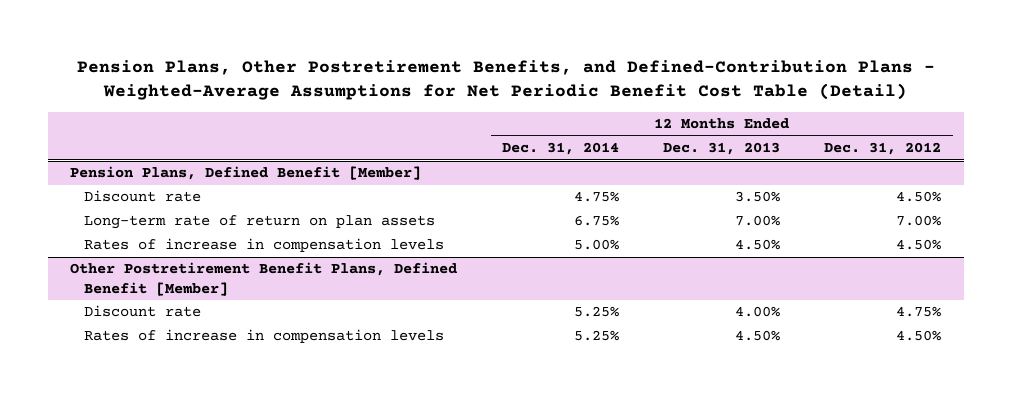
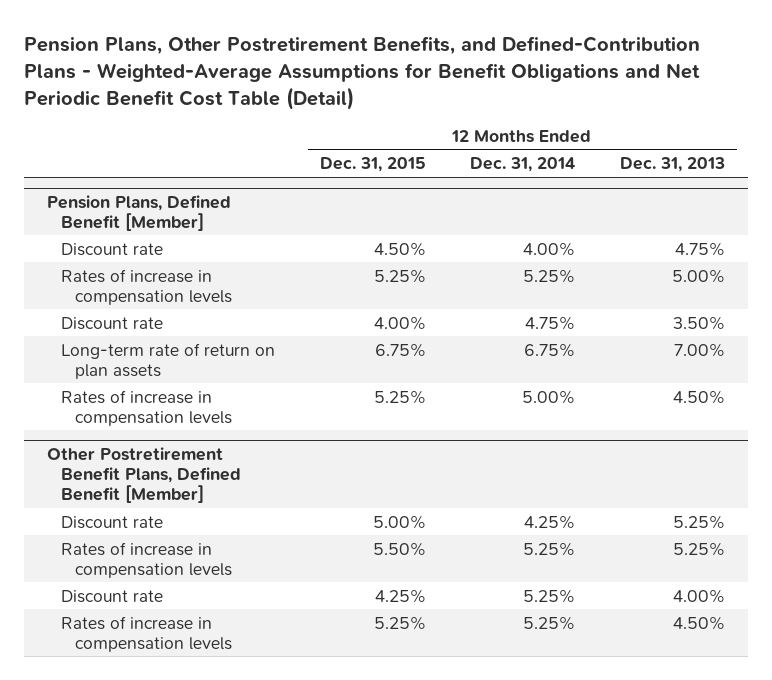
- Pension Plans, Other Postretirement Benefits, and Defined-Contribution Plans - Weighted-Average Assumptions for Net Periodic Benefit Cost Table (Detail)
+ Pension Plans, Other Postretirement Benefits, and Defined-Contribution Plans - Weighted-Average Assumptions for Benefit Obligations and Net Periodic Benefit Cost Table (Detail)
- | 12 Months Ended Dec. 31, 2014 | 12 Months Ended Dec. 31, 2013 | 12 Months Ended Dec. 31, 2012
+ | 12 Months Ended Dec. 31, 2015 | 12 Months Ended Dec. 31, 2014 | 12 Months Ended Dec. 31, 2013
@ Pension Plans, Defined Benefit [Member]
+ Discount rate | 4.50% | 4.00% | 4.75%
+ Rates of increase in compensation levels | 5.25% | 5.25% | 5.00%
@ Other Postretirement Benefit Plans, Defined Benefit [Member]
+ Discount rate | 5.00% | 4.25% | 5.25%
+ Rates of increase in compensation levels | 5.50% | 5.25% | 5.25%

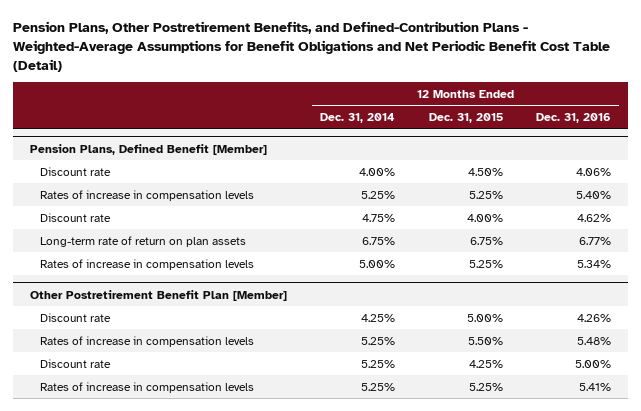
- | 12 Months Ended Dec. 31, 2015 | 12 Months Ended Dec. 31, 2014 | 12 Months Ended Dec. 31, 2013
+ | 12 Months Ended Dec. 31, 2014 | 12 Months Ended Dec. 31, 2015 | 12 Months Ended Dec. 31, 2016
- Other Postretirement Benefit Plans, Defined Benefit [Member]
+ Other Postretirement Benefit Plan [Member]

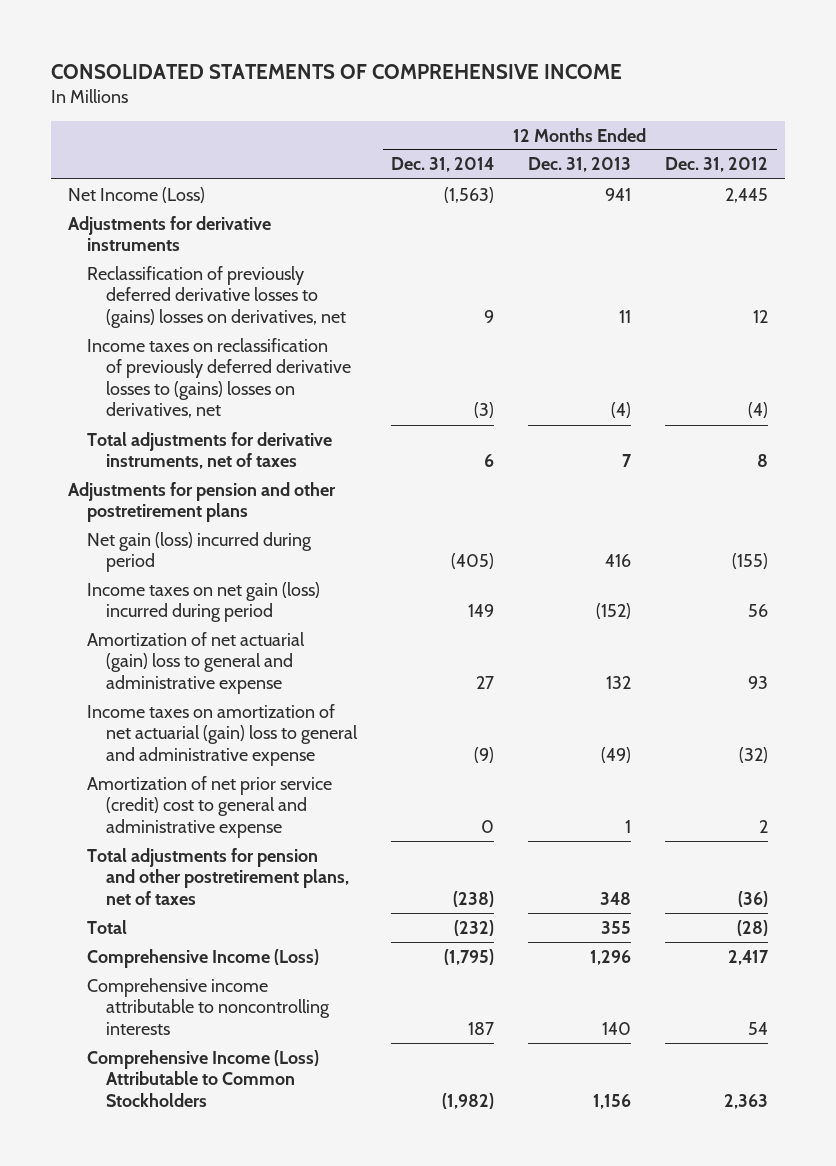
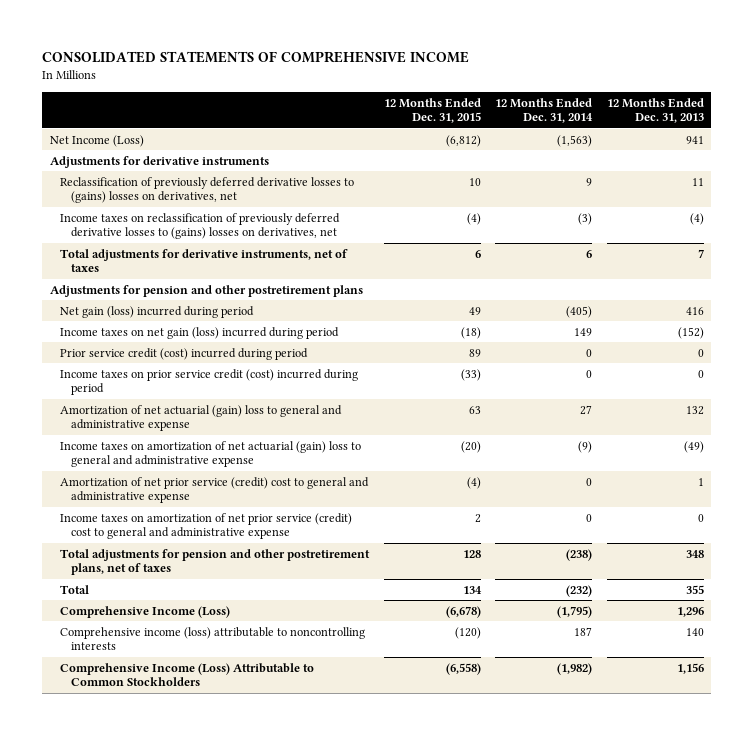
- | 12 Months Ended Dec. 31, 2014 | 12 Months Ended Dec. 31, 2013 | 12 Months Ended Dec. 31, 2012
+ | 12 Months Ended Dec. 31, 2015 | 12 Months Ended Dec. 31, 2014 | 12 Months Ended Dec. 31, 2013
+ Prior service credit (cost) incurred during period | 89 | 0 | 0
+ Income taxes on prior service credit (cost) incurred during period | (33) | 0 | 0
+ Income taxes on amortization of net prior service (credit) cost to general and administrative expense | 2 | 0 | 0
- Comprehensive income attributable to noncontrolling interests | 187 | 140 | 54
+ Comprehensive income (loss) attributable to noncontrolling interests | (120) | 187 | 140

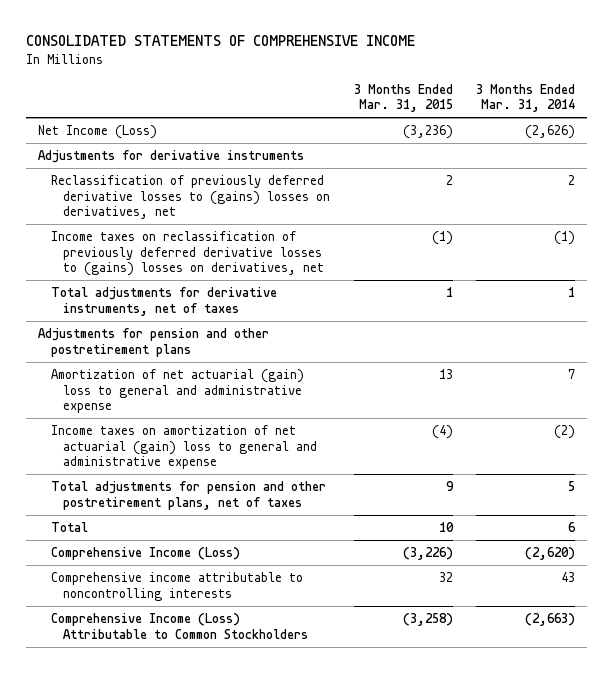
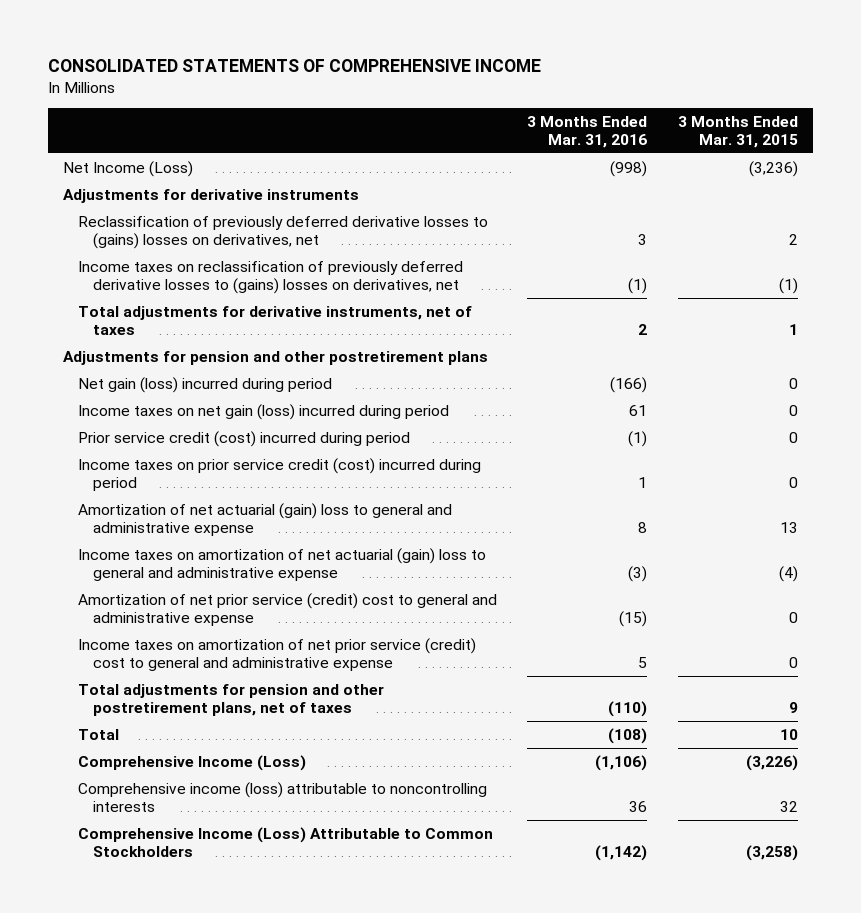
- | 3 Months Ended Mar. 31, 2015 | 3 Months Ended Mar. 31, 2014
+ | 3 Months Ended Mar. 31, 2016 | 3 Months Ended Mar. 31, 2015
+ Net gain (loss) incurred during period | (166) | 0
+ Income taxes on net gain (loss) incurred during period | 61 | 0
+ Prior service credit (cost) incurred during period | (1) | 0
+ Income taxes on prior service credit (cost) incurred during period | 1 | 0
+ Amortization of net prior service (credit) cost to general and administrative expense | (15) | 0
+ Income taxes on amortization of net prior service (credit) cost to general and administrative expense | 5 | 0
- Comprehensive income attributable to noncontrolling interests | 32 | 43
+ Comprehensive income (loss) attributable to noncontrolling interests | 36 | 32

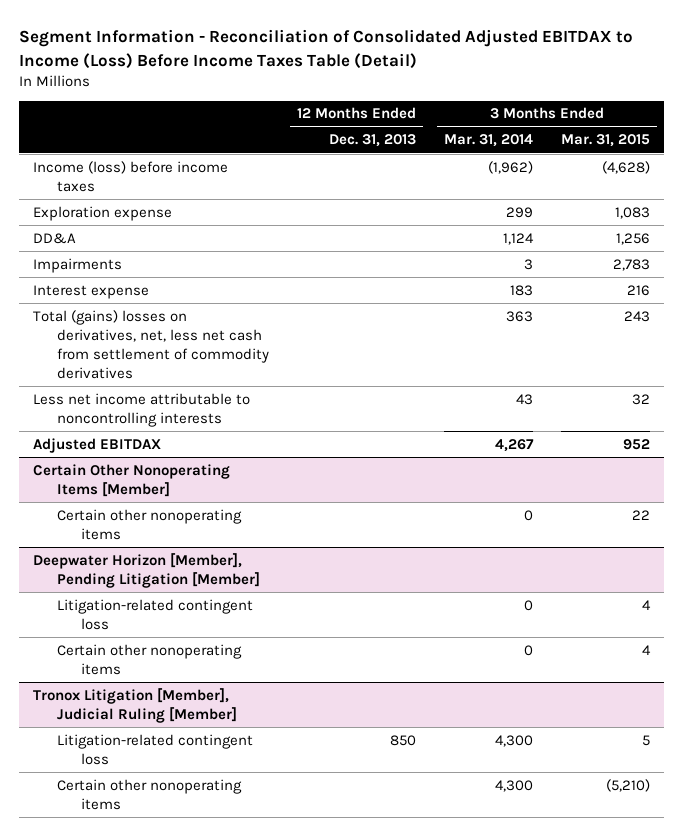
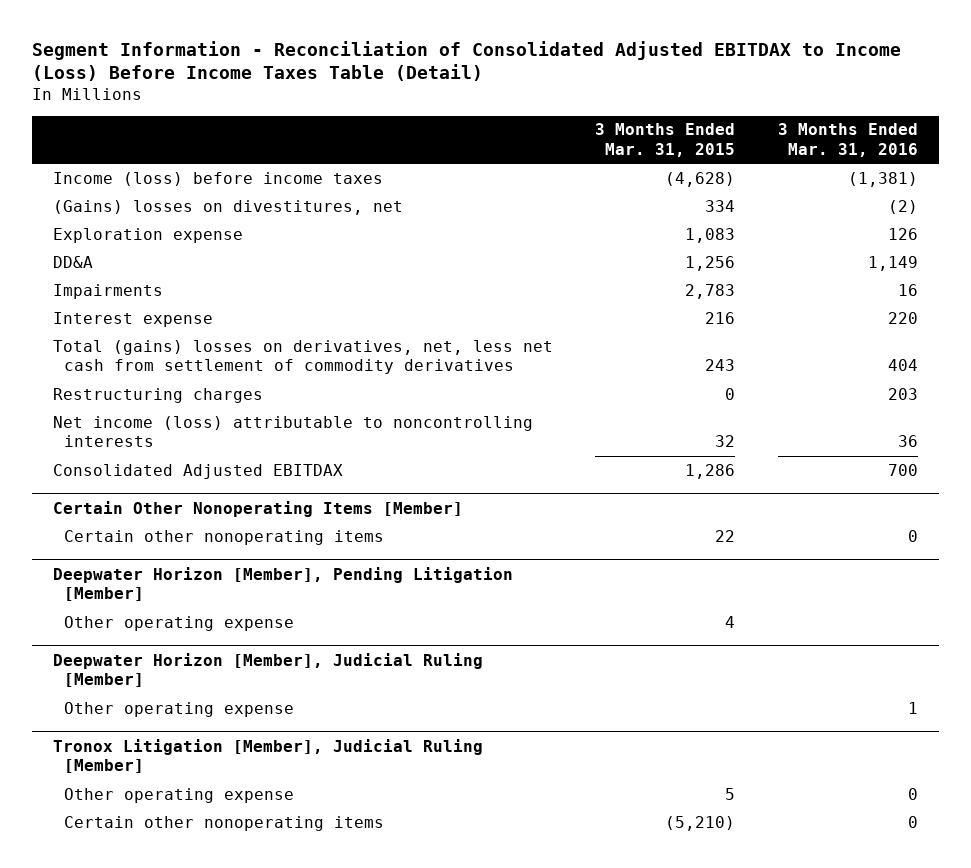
- | 12 Months Ended Dec. 31, 2013 | 3 Months Ended Mar. 31, 2014 | 3 Months Ended Mar. 31, 2015
+ | 3 Months Ended Mar. 31, 2015 | 3 Months Ended Mar. 31, 2016
+ (Gains) losses on divestitures, net | 334 | (2)
- Less net income attributable to noncontrolling interests | | 43 | 32
- Adjusted EBITDAX | | 4,267 | 952
+ Restructuring charges | 0 | 203
+ Net income (loss) attributable to noncontrolling interests | 32 | 36
+ Consolidated Adjusted EBITDAX | 1,286 | 700
@ Deepwater Horizon [Member], Pending Litigation [Member]
- Litigation-related contingent loss | | 0 | 4
- Certain other nonoperating items | | 0 | 4
+ Other operating expense | 4 |
+ Deepwater Horizon [Member], Judicial Ruling [Member]
+ Other operating expense | | 1
@ Tronox Litigation [Member], Judicial Ruling [Member]
- Litigation-related contingent loss | 850 | 4,300 | 5
+ Other operating expense | 5 | 0

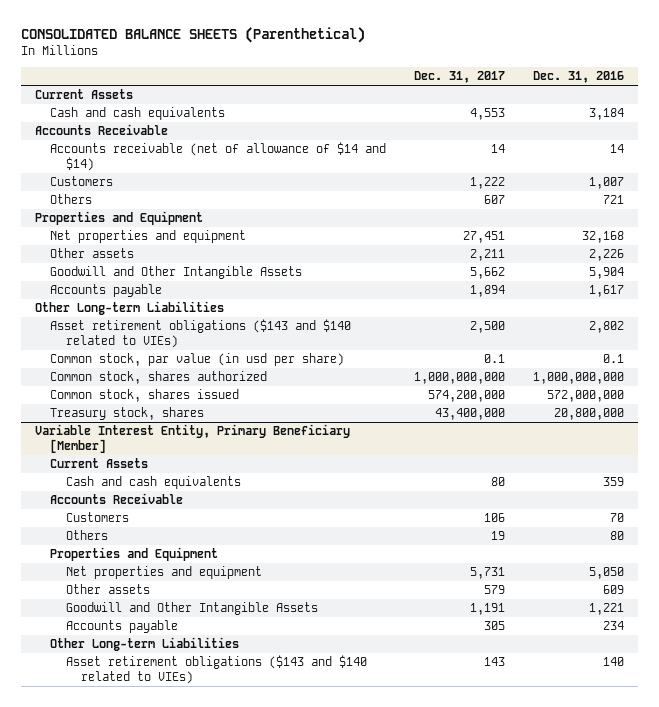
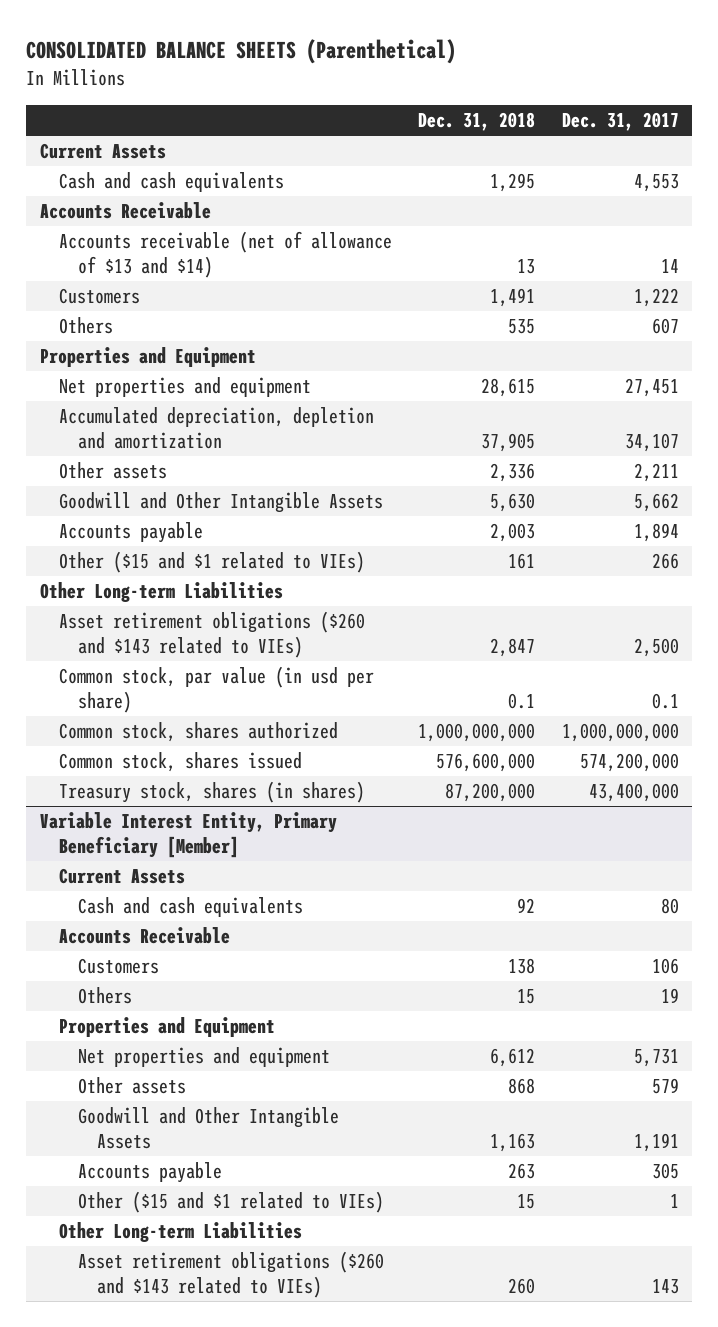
- | Dec. 31, 2017 | Dec. 31, 2016
+ | Dec. 31, 2018 | Dec. 31, 2017
- Accounts receivable (net of allowance of $14 and $14) | 14 | 14
+ Accounts receivable (net of allowance of $13 and $14) | 13 | 14
+ Accumulated depreciation, depletion and amortization | 37,905 | 34,107
+ Other ($15 and $1 related to VIEs) | 161 | 266
- Asset retirement obligations ($143 and $140 related to VIEs) | 2,500 | 2,802
+ Asset retirement obligations ($260 and $143 related to VIEs) | 2,847 | 2,500
- Treasury stock, shares | 43,400,000 | 20,800,000
+ Treasury stock, shares (in shares) | 87,200,000 | 43,400,000
@ Variable Interest Entity, Primary Beneficiary [Member]
+ Other ($15 and $1 related to VIEs) | 15 | 1
- Asset retirement obligations ($143 and $140 related to VIEs) | 143 | 140
+ Asset retirement obligations ($260 and $143 related to VIEs) | 260 | 143

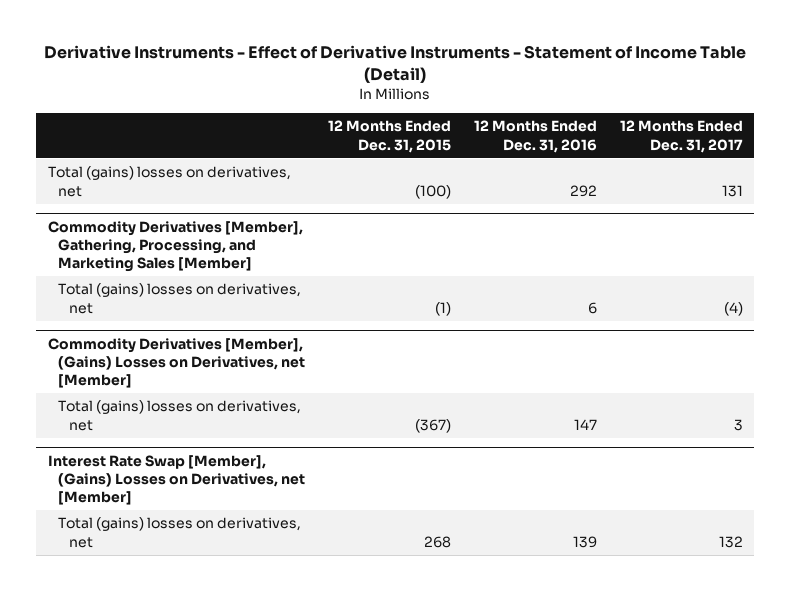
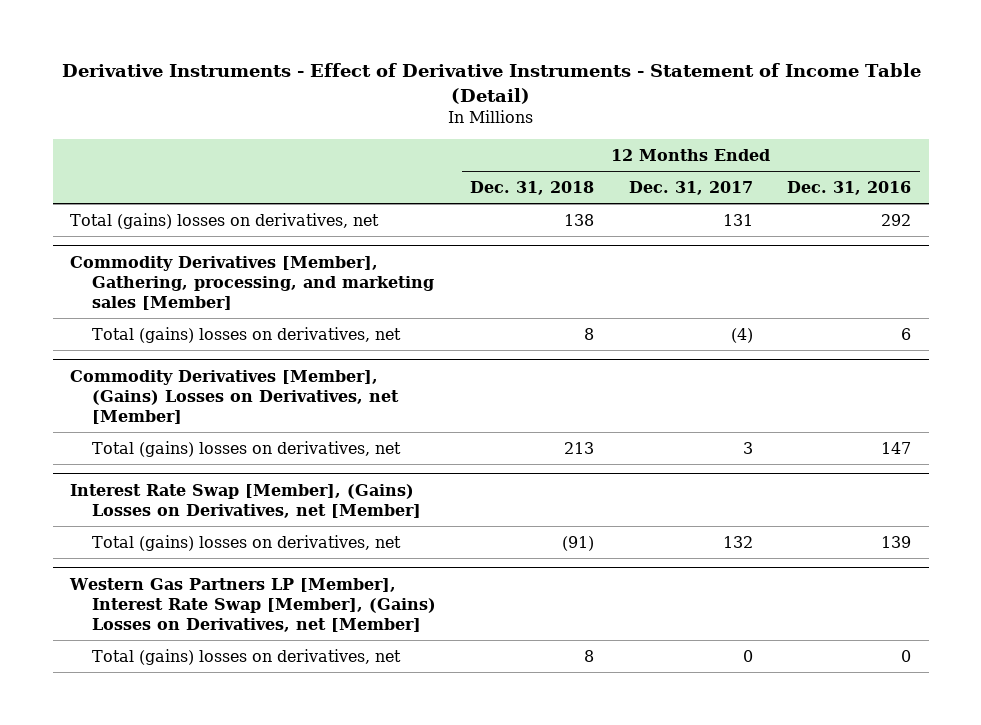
- | 12 Months Ended Dec. 31, 2015 | 12 Months Ended Dec. 31, 2016 | 12 Months Ended Dec. 31, 2017
+ | 12 Months Ended Dec. 31, 2018 | 12 Months Ended Dec. 31, 2017 | 12 Months Ended Dec. 31, 2016
- Commodity Derivatives [Member], Gathering, Processing, and Marketing Sales [Member]
+ Commodity Derivatives [Member], Gathering, processing, and marketing sales [Member]
+ Western Gas Partners LP [Member], Interest Rate Swap [Member], (Gains) Losses on Derivatives, net [Member]
+ Total (gains) losses on derivatives, net | 8 | 0 | 0

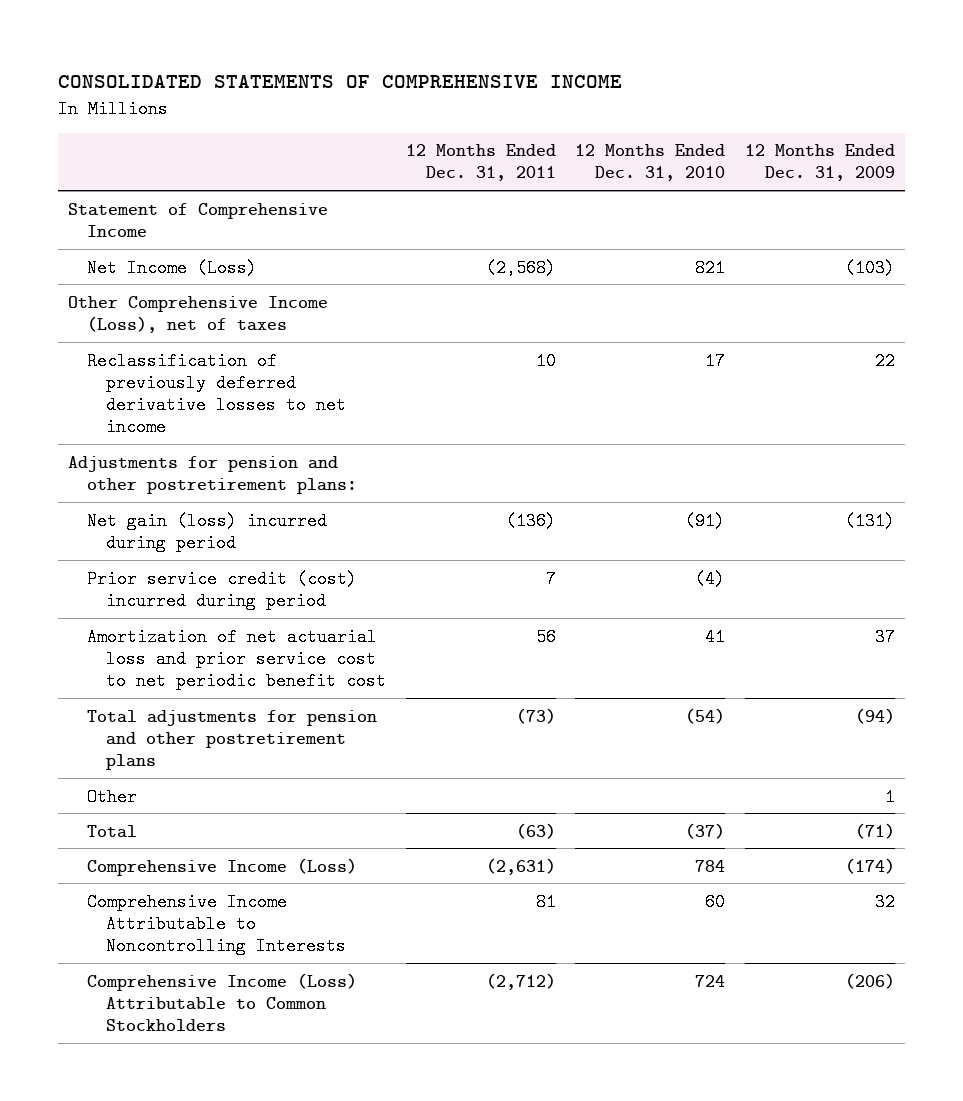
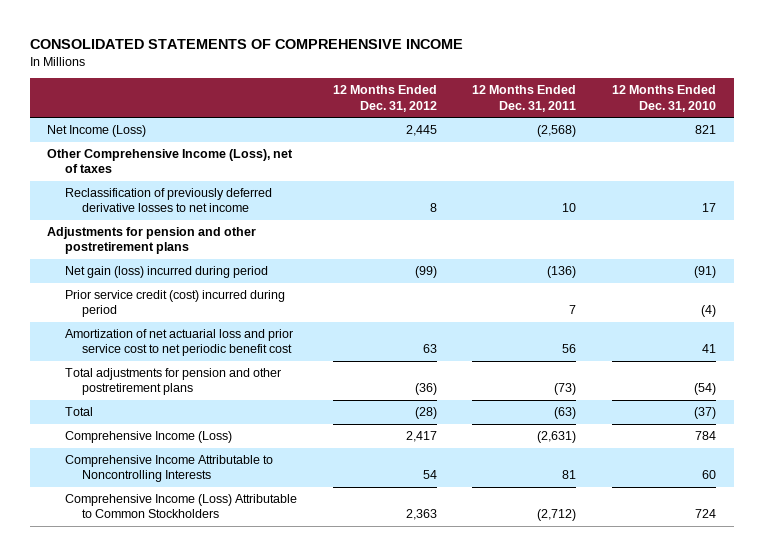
- | 12 Months Ended Dec. 31, 2011 | 12 Months Ended Dec. 31, 2010 | 12 Months Ended Dec. 31, 2009
+ | 12 Months Ended Dec. 31, 2012 | 12 Months Ended Dec. 31, 2011 | 12 Months Ended Dec. 31, 2010
- Statement of Comprehensive Income
- Adjustments for pension and other postretirement plans:
+ Adjustments for pension and other postretirement plans
- Other | | | 1

